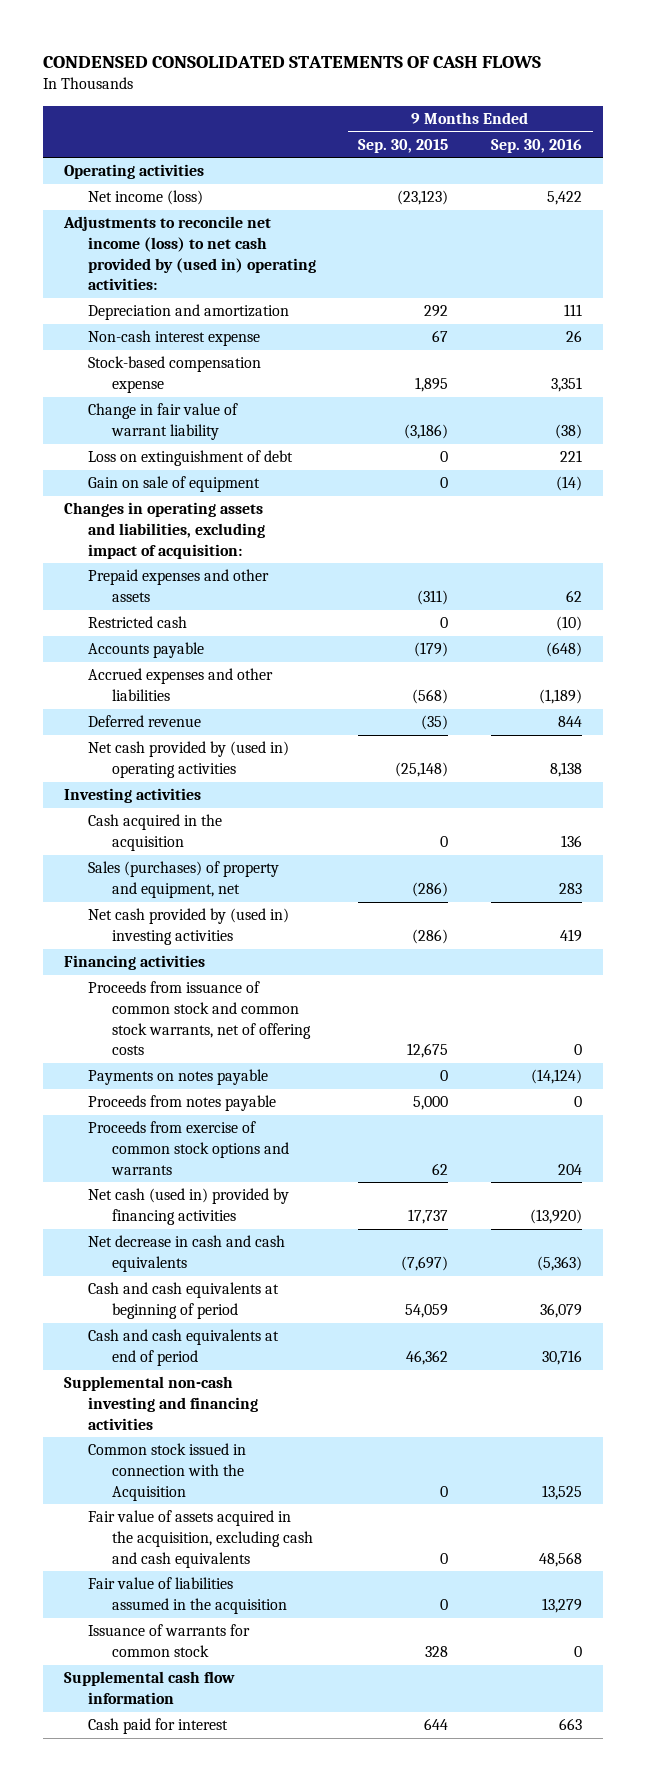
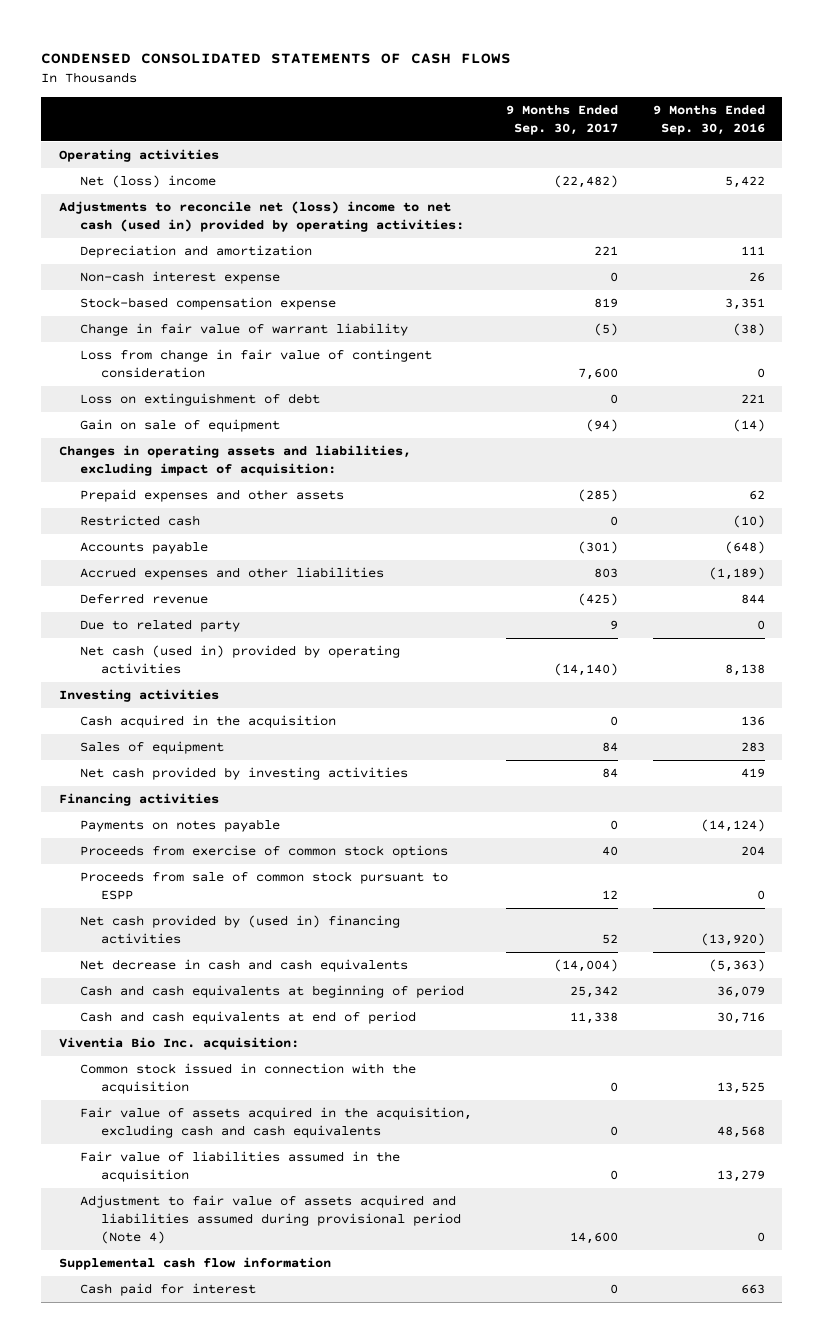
- | 9 Months Ended Sep. 30, 2015 | 9 Months Ended Sep. 30, 2016
+ | 9 Months Ended Sep. 30, 2017 | 9 Months Ended Sep. 30, 2016
- Net income (loss) | (23,123) | 5,422
- Adjustments to reconcile net income (loss) to net cash provided by (used in) operating activities:
+ Net (loss) income | (22,482) | 5,422
+ Adjustments to reconcile net (loss) income to net cash (used in) provided by operating activities:
+ Loss from change in fair value of contingent consideration | 7,600 | 0
- Net cash provided by (used in) operating activities | (25,148) | 8,138
+ Due to related party | 9 | 0
+ Net cash (used in) provided by operating activities | (14,140) | 8,138
- Sales (purchases) of property and equipment, net | (286) | 283
- Net cash provided by (used in) investing activities | (286) | 419
+ Sales of equipment | 84 | 283
+ Net cash provided by investing activities | 84 | 419
- Proceeds from issuance of common stock and common stock warrants, net of offering costs | 12,675 | 0
- Proceeds from notes payable | 5,000 | 0
- Proceeds from exercise of common stock options and warrants | 62 | 204
- Net cash (used in) provided by financing activities | 17,737 | (13,920)
+ Proceeds from exercise of common stock options | 40 | 204
+ Proceeds from sale of common stock pursuant to ESPP | 12 | 0
+ Net cash provided by (used in) financing activities | 52 | (13,920)
- Supplemental non-cash investing and financing activities
- Common stock issued in connection with the Acquisition | 0 | 13,525
+ Viventia Bio Inc. acquisition:
+ Common stock issued in connection with the acquisition | 0 | 13,525
- Issuance of warrants for common stock | 328 | 0
+ Adjustment to fair value of assets acquired and liabilities assumed during provisional period (Note 4) | 14,600 | 0

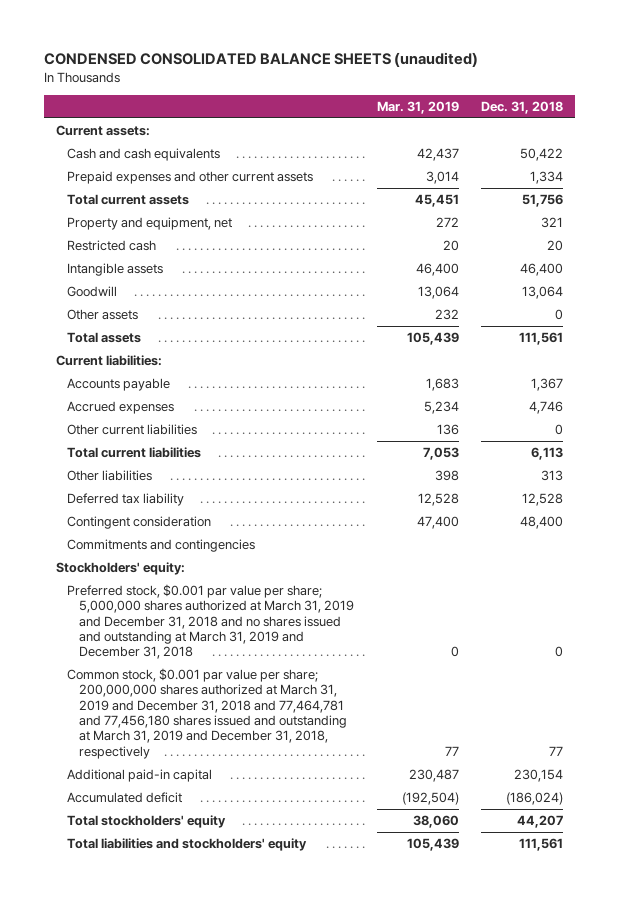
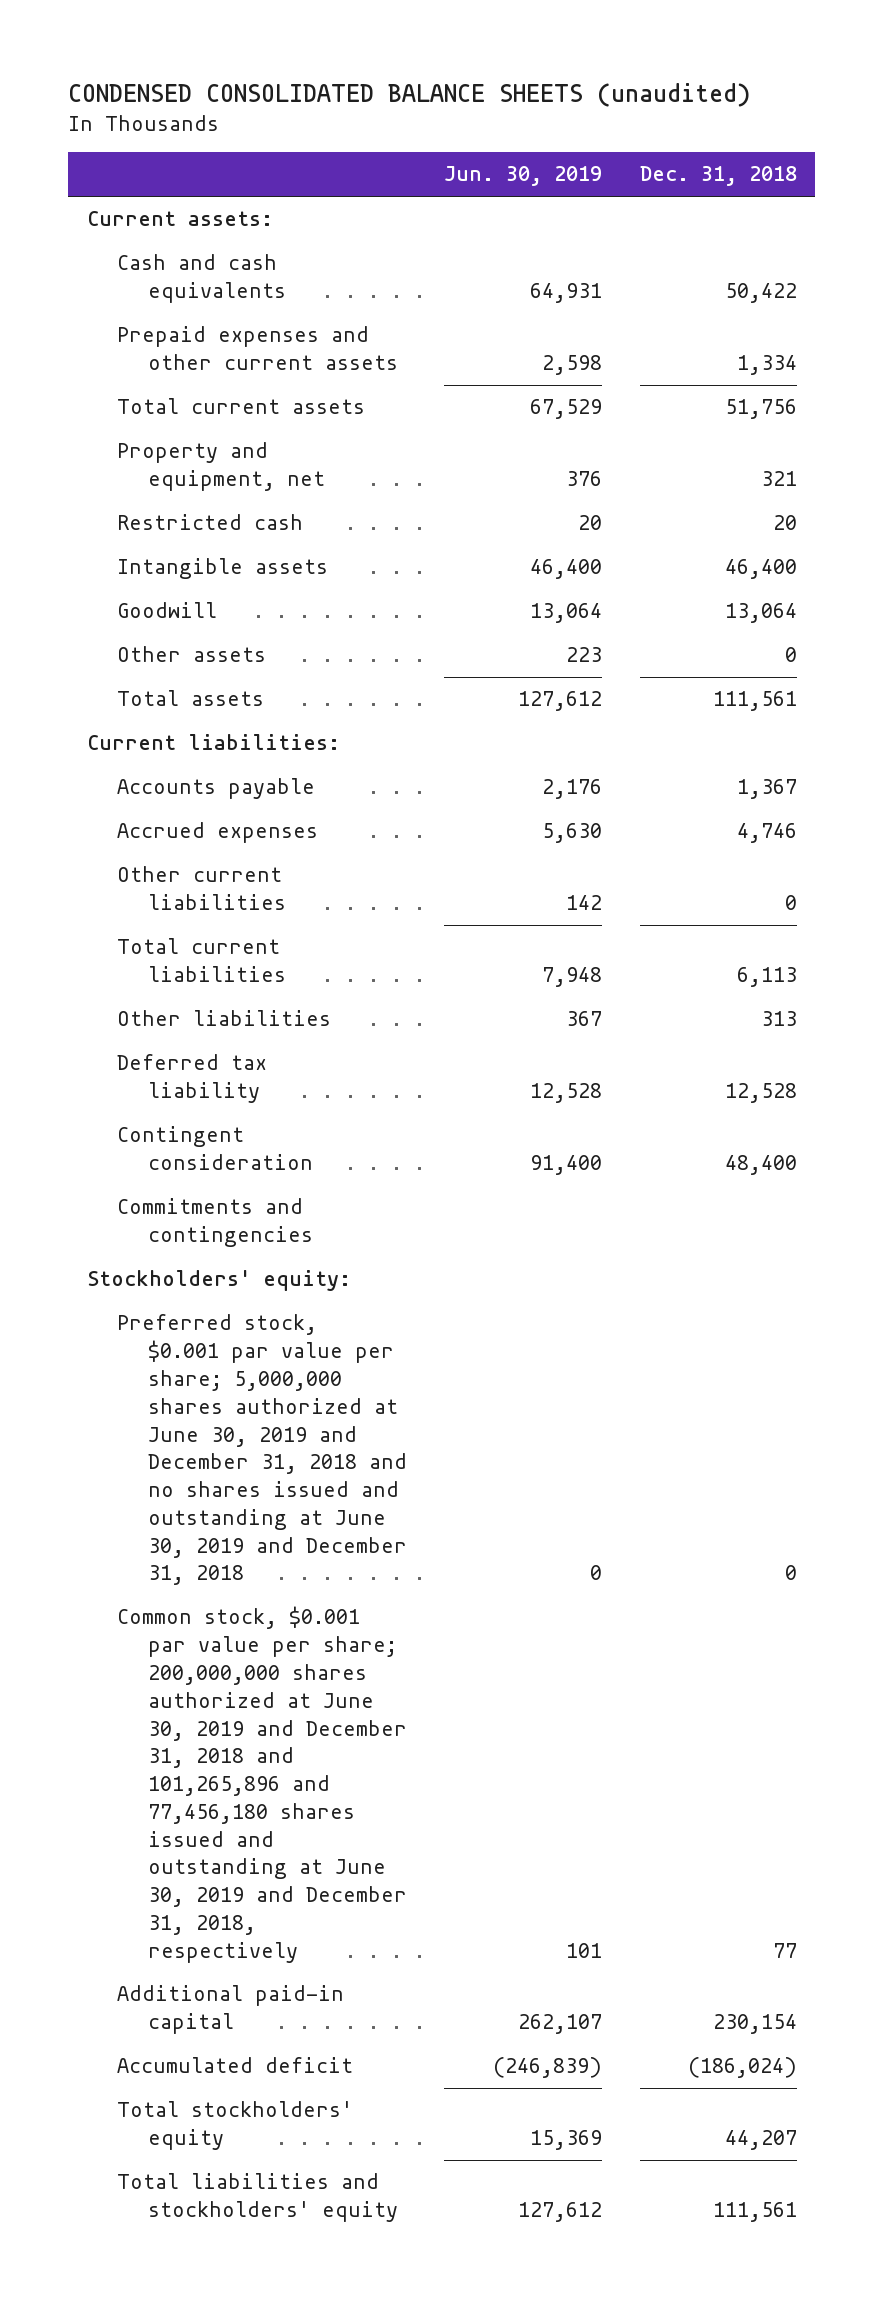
- | Mar. 31, 2019 | Dec. 31, 2018
+ | Jun. 30, 2019 | Dec. 31, 2018
- Preferred stock, $0.001 par value per share; 5,000,000 shares authorized at March 31, 2019 and December 31, 2018 and no shares issued and outstanding at March 31, 2019 and December 31, 2018 | 0 | 0
- Common stock, $0.001 par value per share; 200,000,000 shares authorized at March 31, 2019 and December 31, 2018 and 77,464,781 and 77,456,180 shares issued and outstanding at March 31, 2019 and December 31, 2018, respectively | 77 | 77
+ Preferred stock, $0.001 par value per share; 5,000,000 shares authorized at June 30, 2019 and December 31, 2018 and no shares issued and outstanding at June 30, 2019 and December 31, 2018 | 0 | 0
+ Common stock, $0.001 par value per share; 200,000,000 shares authorized at June 30, 2019 and December 31, 2018 and 101,265,896 and 77,456,180 shares issued and outstanding at June 30, 2019 and December 31, 2018, respectively | 101 | 77

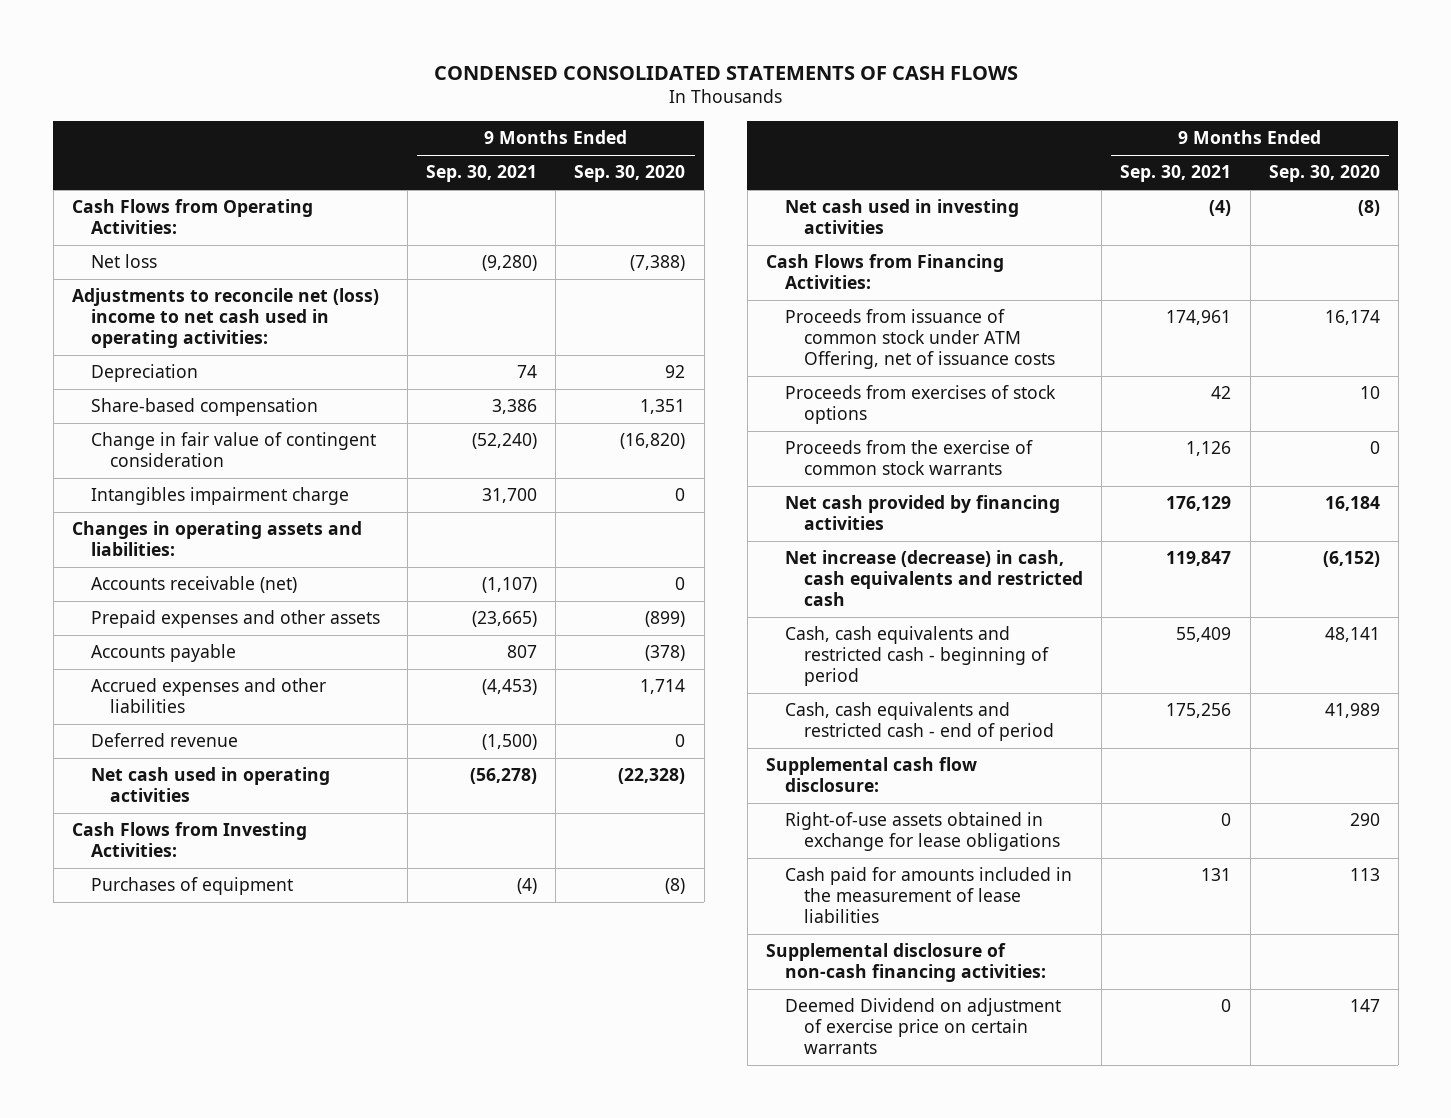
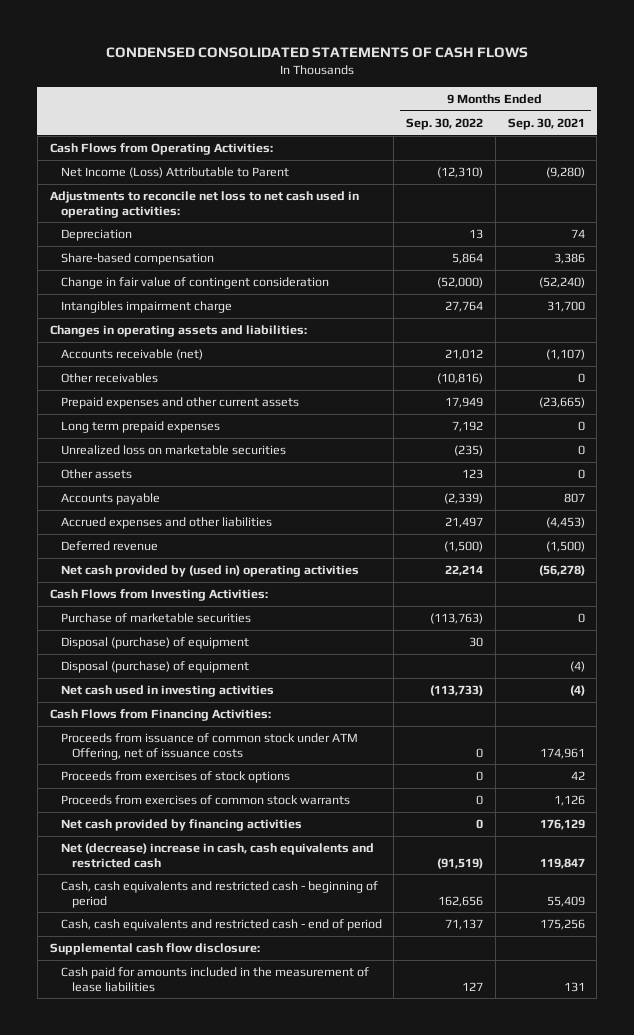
- | 9 Months Ended Sep. 30, 2021 | 9 Months Ended Sep. 30, 2020
+ | 9 Months Ended Sep. 30, 2022 | 9 Months Ended Sep. 30, 2021
- Net loss | (9,280) | (7,388)
- Adjustments to reconcile net (loss) income to net cash used in operating activities:
+ Net Income (Loss) Attributable to Parent | (12,310) | (9,280)
+ Adjustments to reconcile net loss to net cash used in operating activities:
- Prepaid expenses and other assets | (23,665) | (899)
+ Other receivables | (10,816) | 0
+ Prepaid expenses and other current assets | 17,949 | (23,665)
+ Long term prepaid expenses | 7,192 | 0
+ Unrealized loss on marketable securities | (235) | 0
+ Other assets | 123 | 0
- Net cash used in operating activities | (56,278) | (22,328)
+ Net cash provided by (used in) operating activities | 22,214 | (56,278)
- Purchases of equipment | (4) | (8)
+ Purchase of marketable securities | (113,763) | 0
+ Disposal (purchase) of equipment | 30 |
+ Disposal (purchase) of equipment | | (4)
- Proceeds from the exercise of common stock warrants | 1,126 | 0
+ Proceeds from exercises of common stock warrants | 0 | 1,126
- Net increase (decrease) in cash, cash equivalents and restricted cash | 119,847 | (6,152)
+ Net (decrease) increase in cash, cash equivalents and restricted cash | (91,519) | 119,847
- Right-of-use assets obtained in exchange for lease obligations | 0 | 290
- Supplemental disclosure of non-cash financing activities:
- Deemed Dividend on adjustment of exercise price on certain warrants | 0 | 147

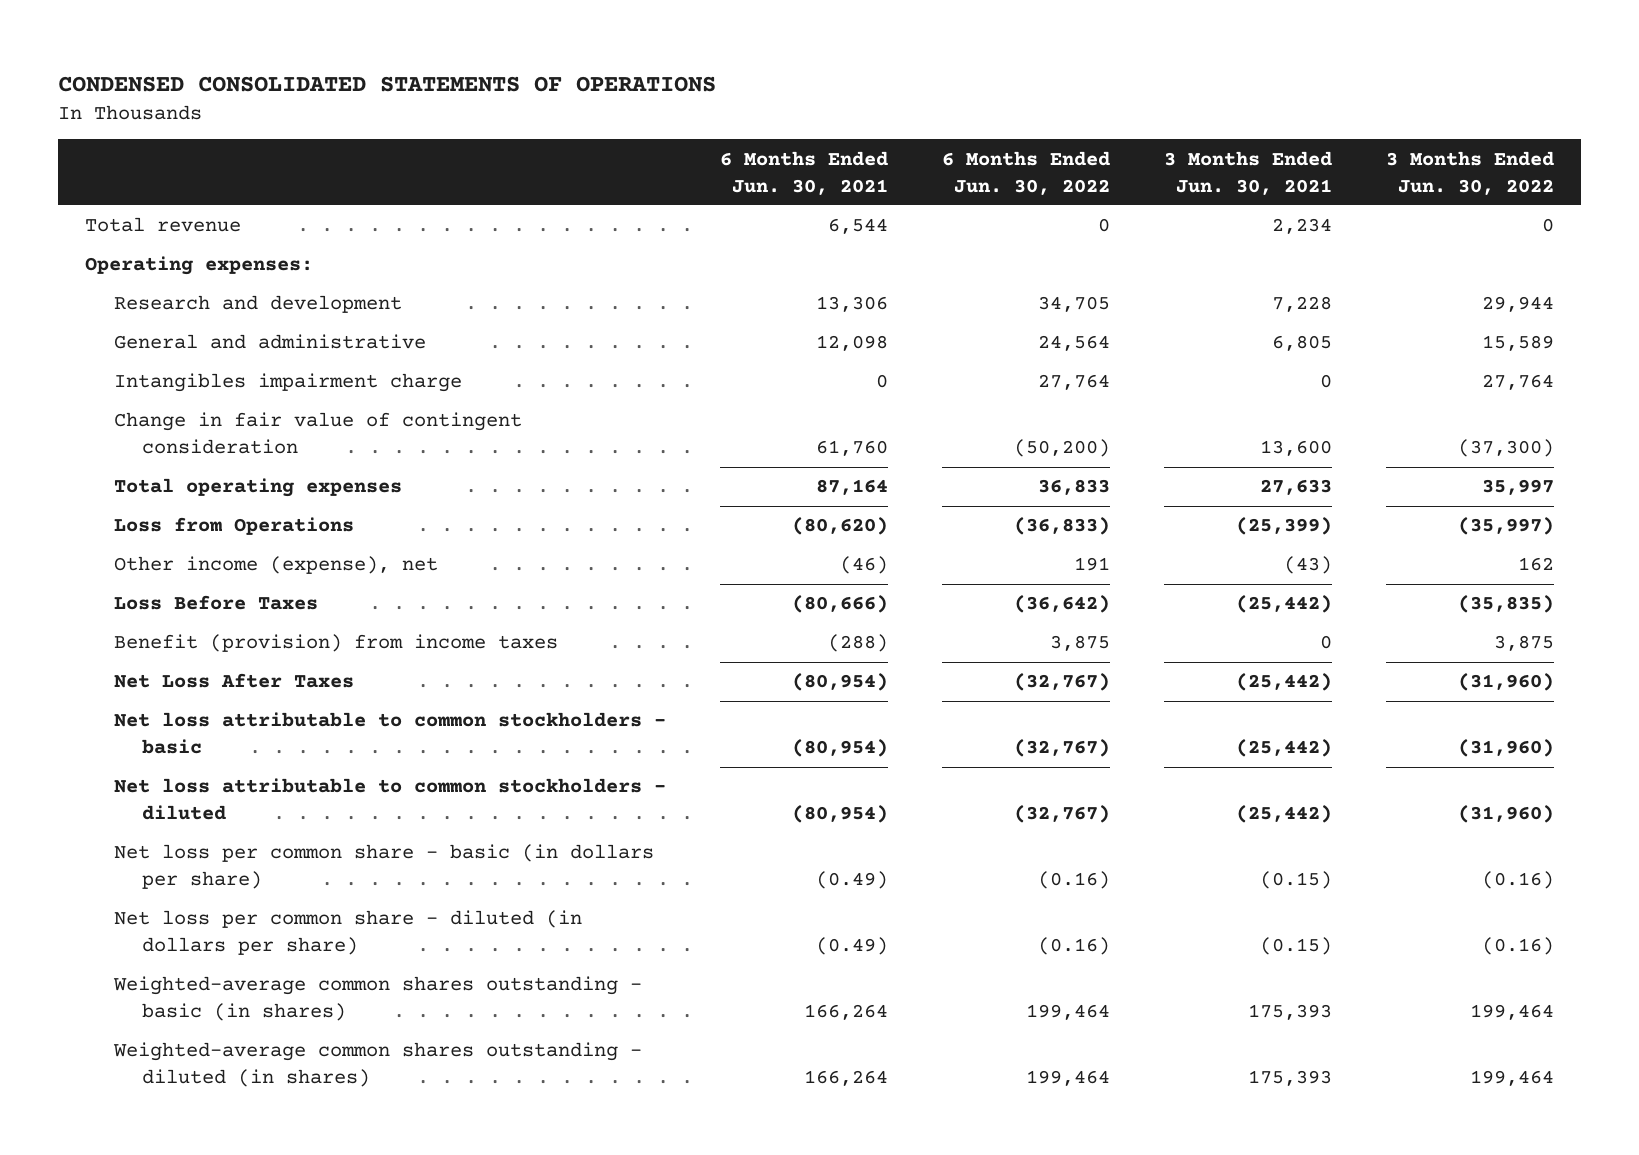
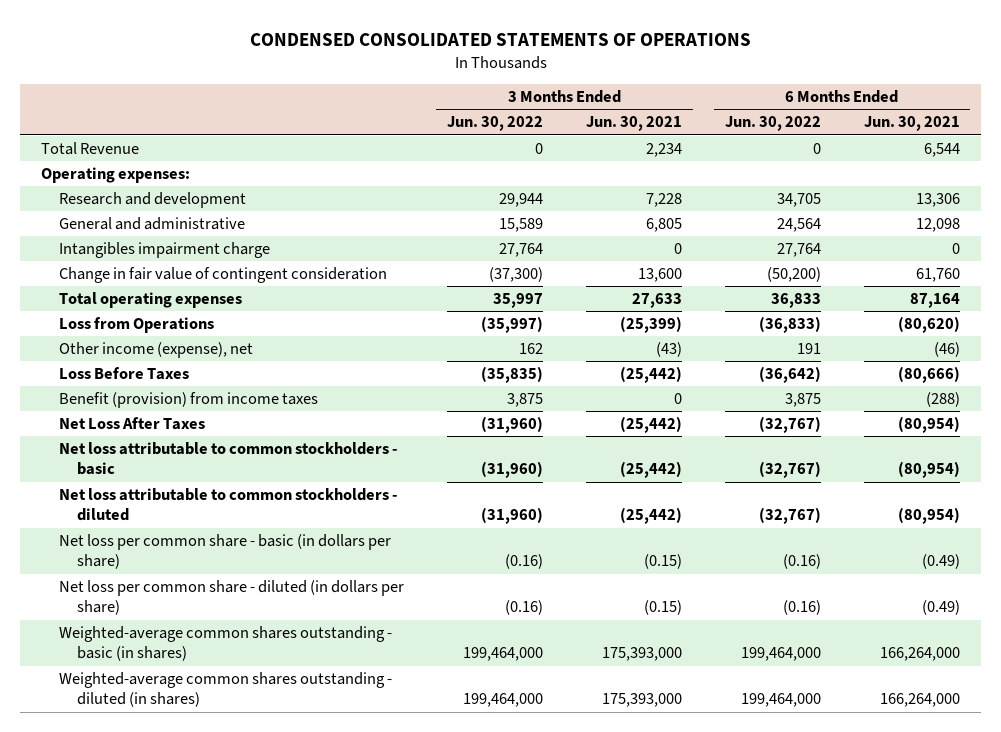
- | 6 Months Ended Jun. 30, 2021 | 6 Months Ended Jun. 30, 2022 | 3 Months Ended Jun. 30, 2021 | 3 Months Ended Jun. 30, 2022
+ | 3 Months Ended Jun. 30, 2022 | 3 Months Ended Jun. 30, 2021 | 6 Months Ended Jun. 30, 2022 | 6 Months Ended Jun. 30, 2021
- Total revenue | 6,544 | 0 | 2,234 | 0
+ Total Revenue | 0 | 2,234 | 0 | 6,544
- Weighted-average common shares outstanding - basic (in shares) | 166,264 | 199,464 | 175,393 | 199,464
- Weighted-average common shares outstanding - diluted (in shares) | 166,264 | 199,464 | 175,393 | 199,464
+ Weighted-average common shares outstanding - basic (in shares) | 199,464,000 | 175,393,000 | 199,464,000 | 166,264,000
+ Weighted-average common shares outstanding - diluted (in shares) | 199,464,000 | 175,393,000 | 199,464,000 | 166,264,000

